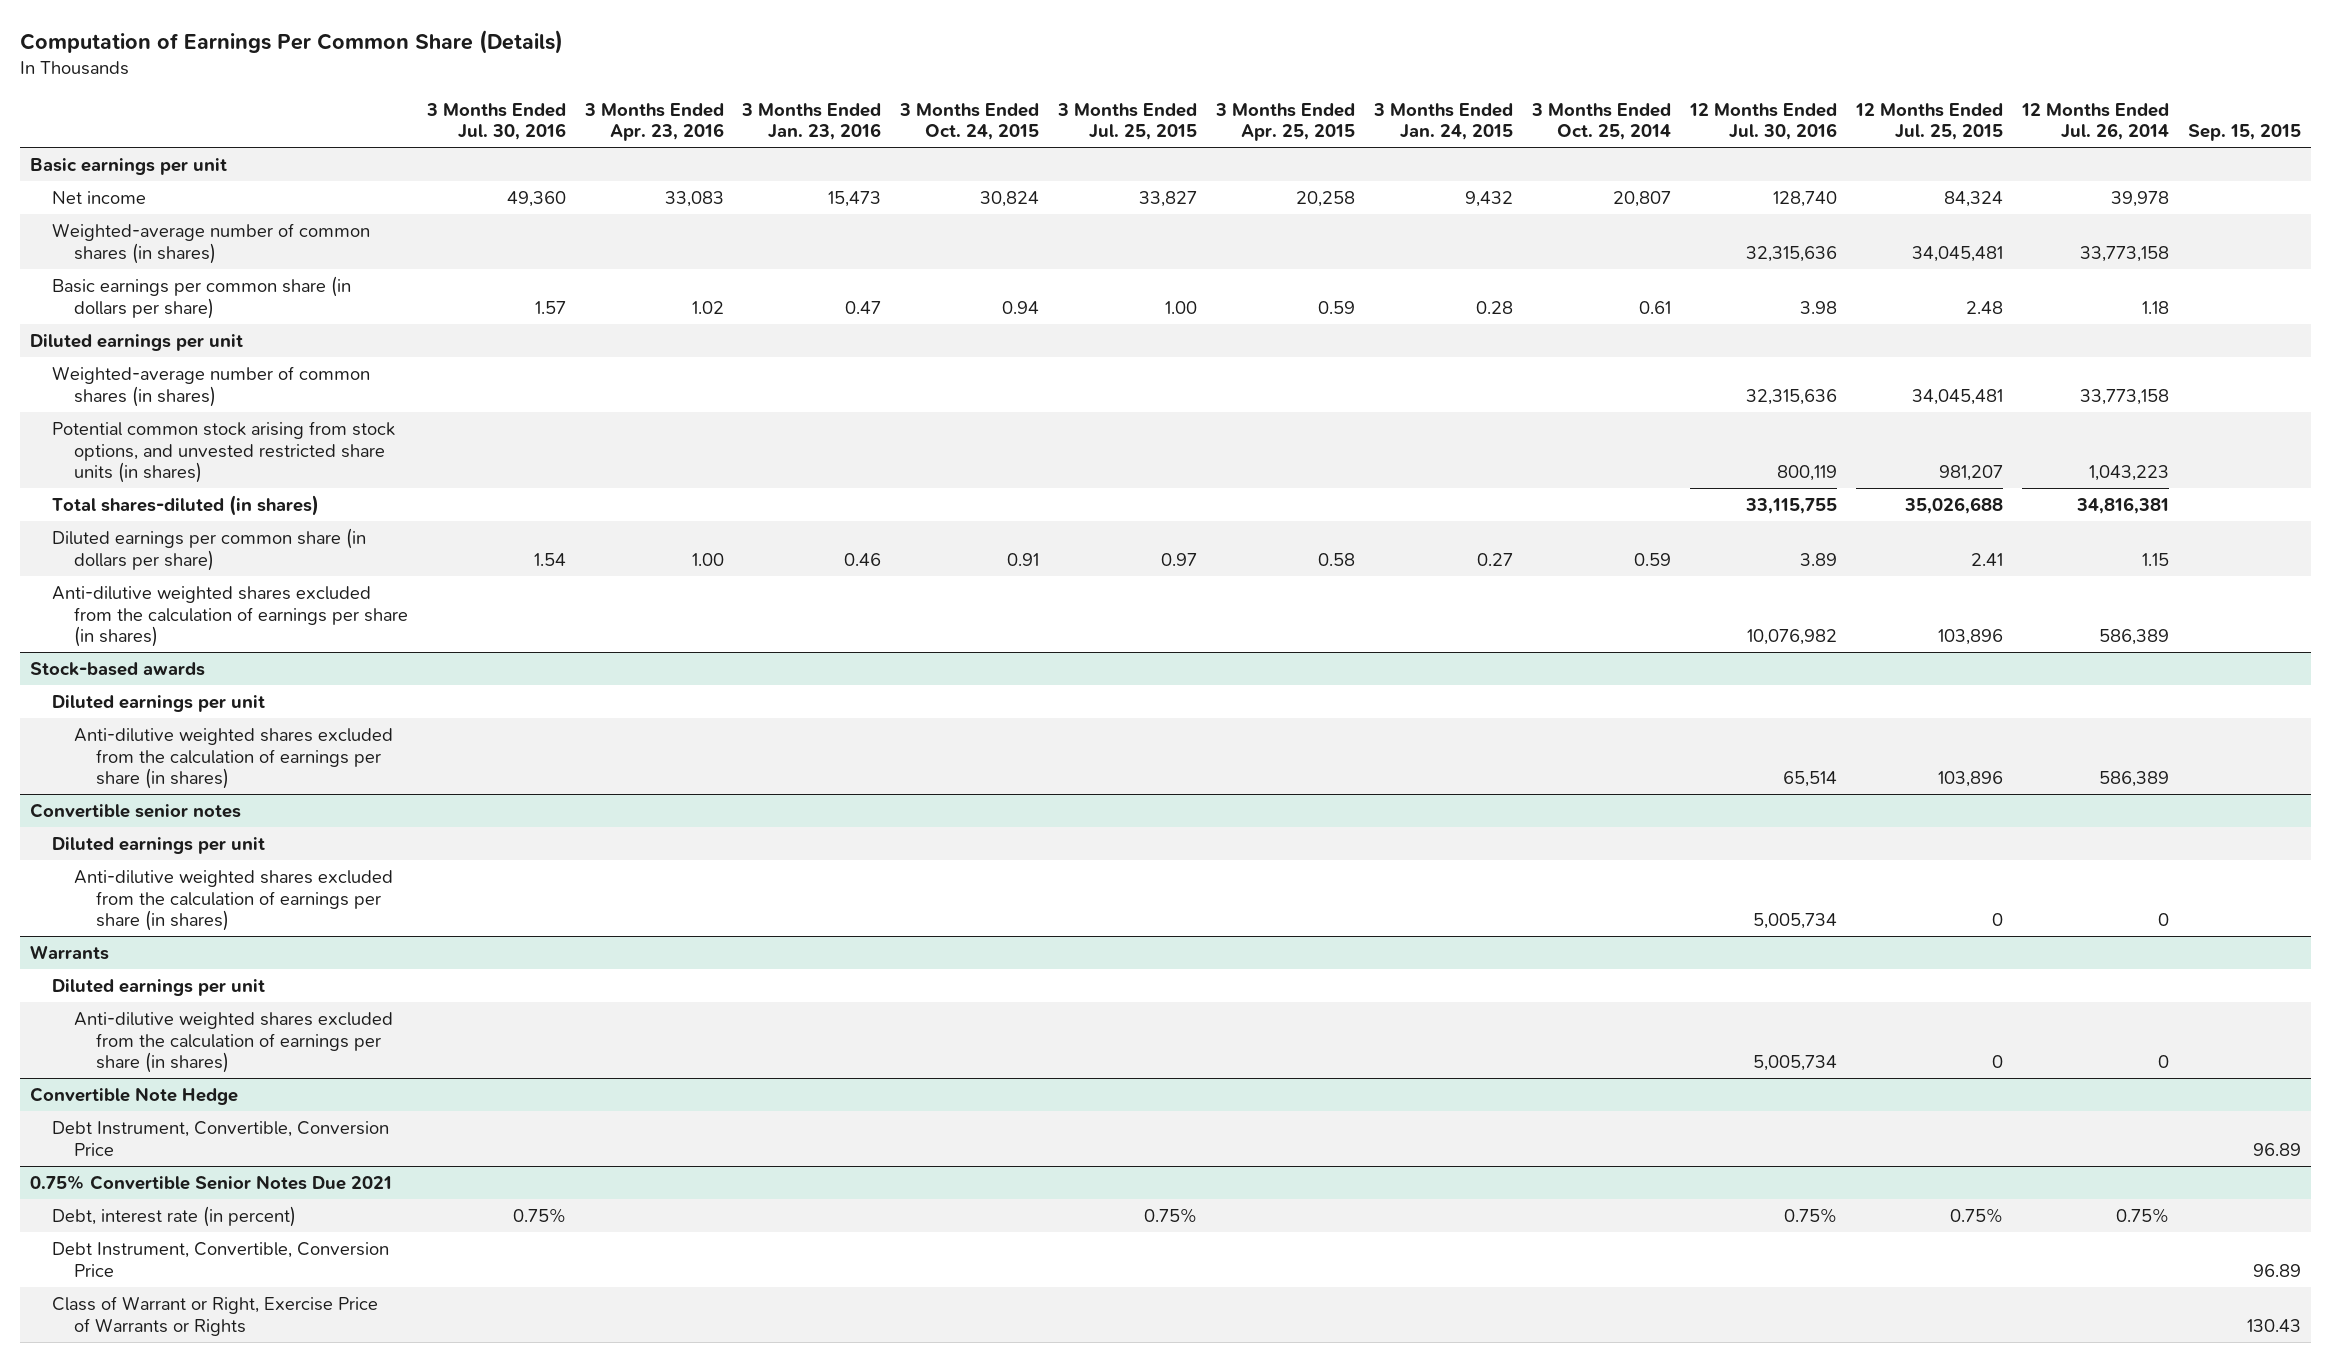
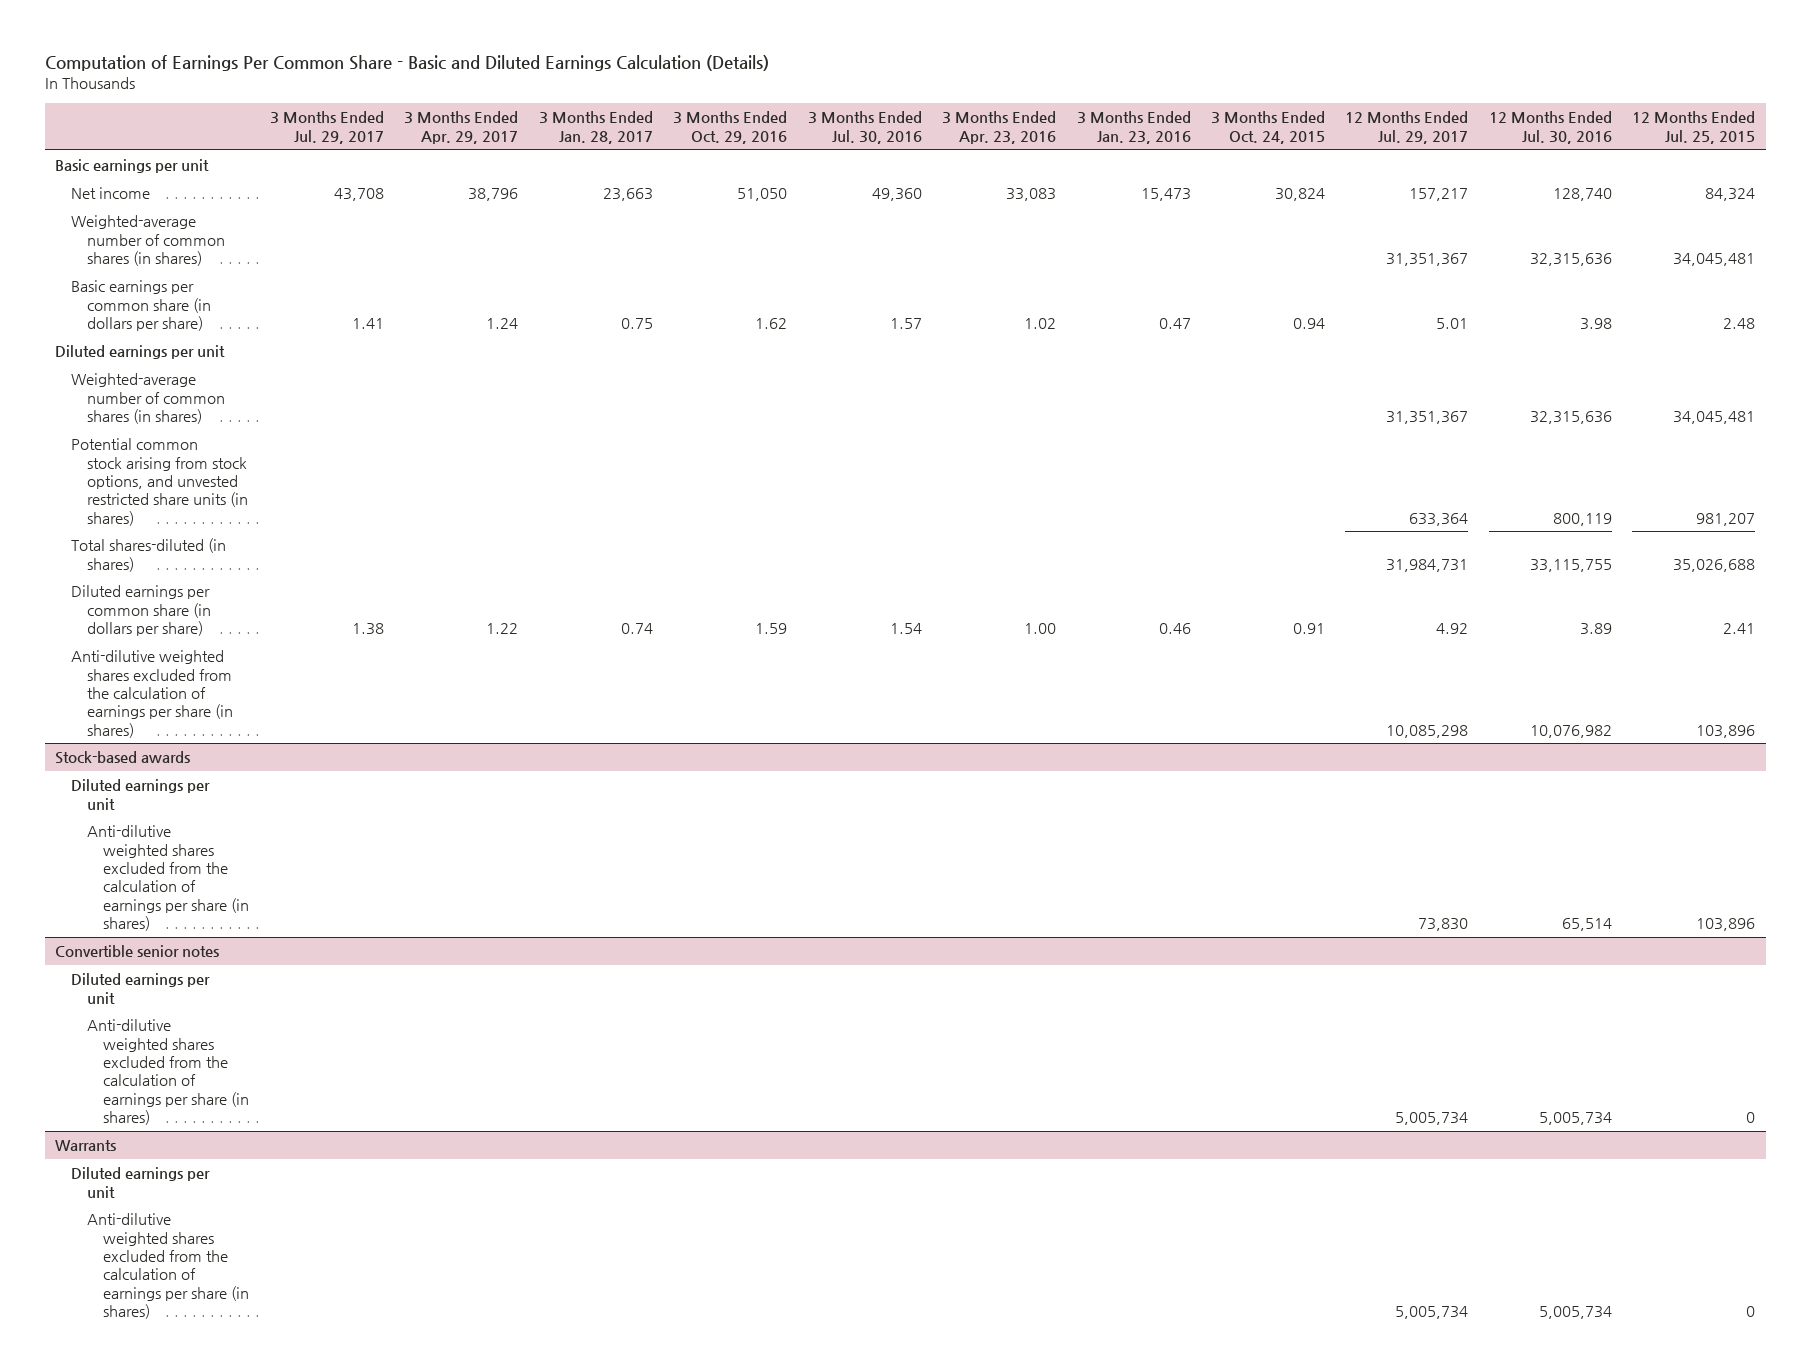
- Computation of Earnings Per Common Share (Details)
+ Computation of Earnings Per Common Share - Basic and Diluted Earnings Calculation (Details)
- | 3 Months Ended Jul. 30, 2016 | 3 Months Ended Apr. 23, 2016 | 3 Months Ended Jan. 23, 2016 | 3 Months Ended Oct. 24, 2015 | 3 Months Ended Jul. 25, 2015 | 3 Months Ended Apr. 25, 2015 | 3 Months Ended Jan. 24, 2015 | 3 Months Ended Oct. 25, 2014 | 12 Months Ended Jul. 30, 2016 | 12 Months Ended Jul. 25, 2015 | 12 Months Ended Jul. 26, 2014 | Sep. 15, 2015
+ | 3 Months Ended Jul. 29, 2017 | 3 Months Ended Apr. 29, 2017 | 3 Months Ended Jan. 28, 2017 | 3 Months Ended Oct. 29, 2016 | 3 Months Ended Jul. 30, 2016 | 3 Months Ended Apr. 23, 2016 | 3 Months Ended Jan. 23, 2016 | 3 Months Ended Oct. 24, 2015 | 12 Months Ended Jul. 29, 2017 | 12 Months Ended Jul. 30, 2016 | 12 Months Ended Jul. 25, 2015
- Convertible Note Hedge
- Debt Instrument, Convertible, Conversion Price | | | | | | | | | | | | 96.89
- 0.75% Convertible Senior Notes Due 2021
- Debt, interest rate (in percent) | 0.75% | | | | 0.75% | | | | 0.75% | 0.75% | 0.75% |
- Debt Instrument, Convertible, Conversion Price | | | | | | | | | | | | 96.89
- Class of Warrant or Right, Exercise Price of Warrants or Rights | | | | | | | | | | | | 130.43

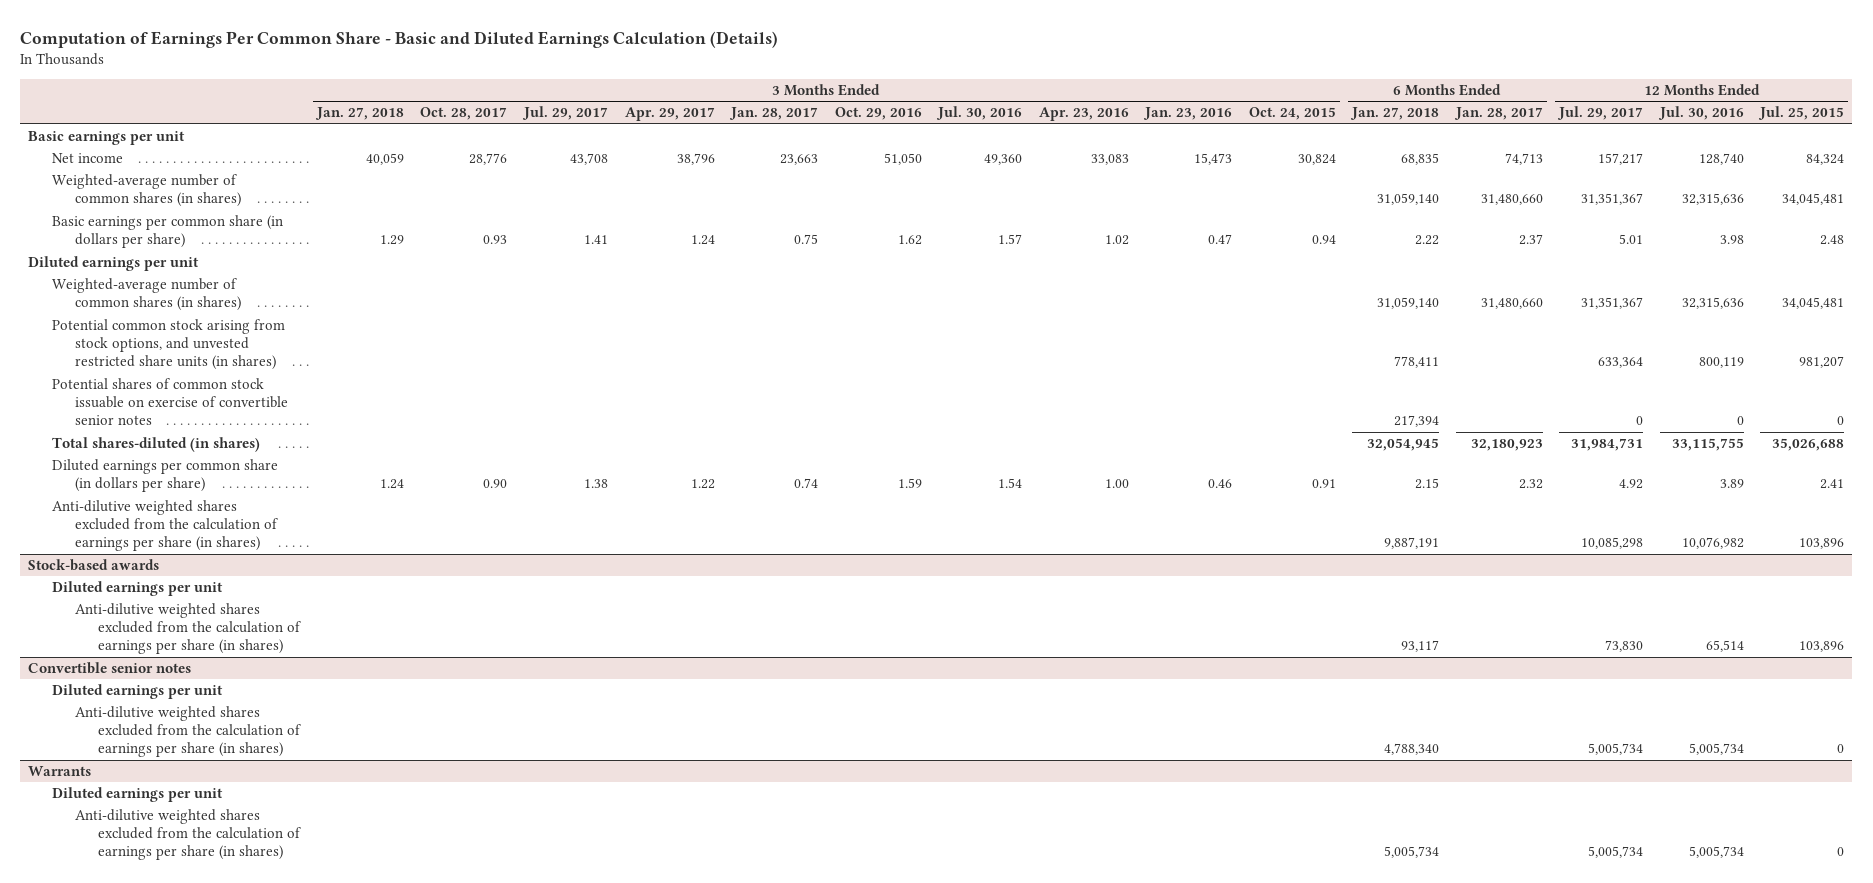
- | 3 Months Ended Jul. 29, 2017 | 3 Months Ended Apr. 29, 2017 | 3 Months Ended Jan. 28, 2017 | 3 Months Ended Oct. 29, 2016 | 3 Months Ended Jul. 30, 2016 | 3 Months Ended Apr. 23, 2016 | 3 Months Ended Jan. 23, 2016 | 3 Months Ended Oct. 24, 2015 | 12 Months Ended Jul. 29, 2017 | 12 Months Ended Jul. 30, 2016 | 12 Months Ended Jul. 25, 2015
+ | 3 Months Ended Jan. 27, 2018 | 3 Months Ended Oct. 28, 2017 | 3 Months Ended Jul. 29, 2017 | 3 Months Ended Apr. 29, 2017 | 3 Months Ended Jan. 28, 2017 | 3 Months Ended Oct. 29, 2016 | 3 Months Ended Jul. 30, 2016 | 3 Months Ended Apr. 23, 2016 | 3 Months Ended Jan. 23, 2016 | 3 Months Ended Oct. 24, 2015 | 6 Months Ended Jan. 27, 2018 | 6 Months Ended Jan. 28, 2017 | 12 Months Ended Jul. 29, 2017 | 12 Months Ended Jul. 30, 2016 | 12 Months Ended Jul. 25, 2015
+ Potential shares of common stock issuable on exercise of convertible senior notes | | | | | | | | | | | 217,394 | | 0 | 0 | 0

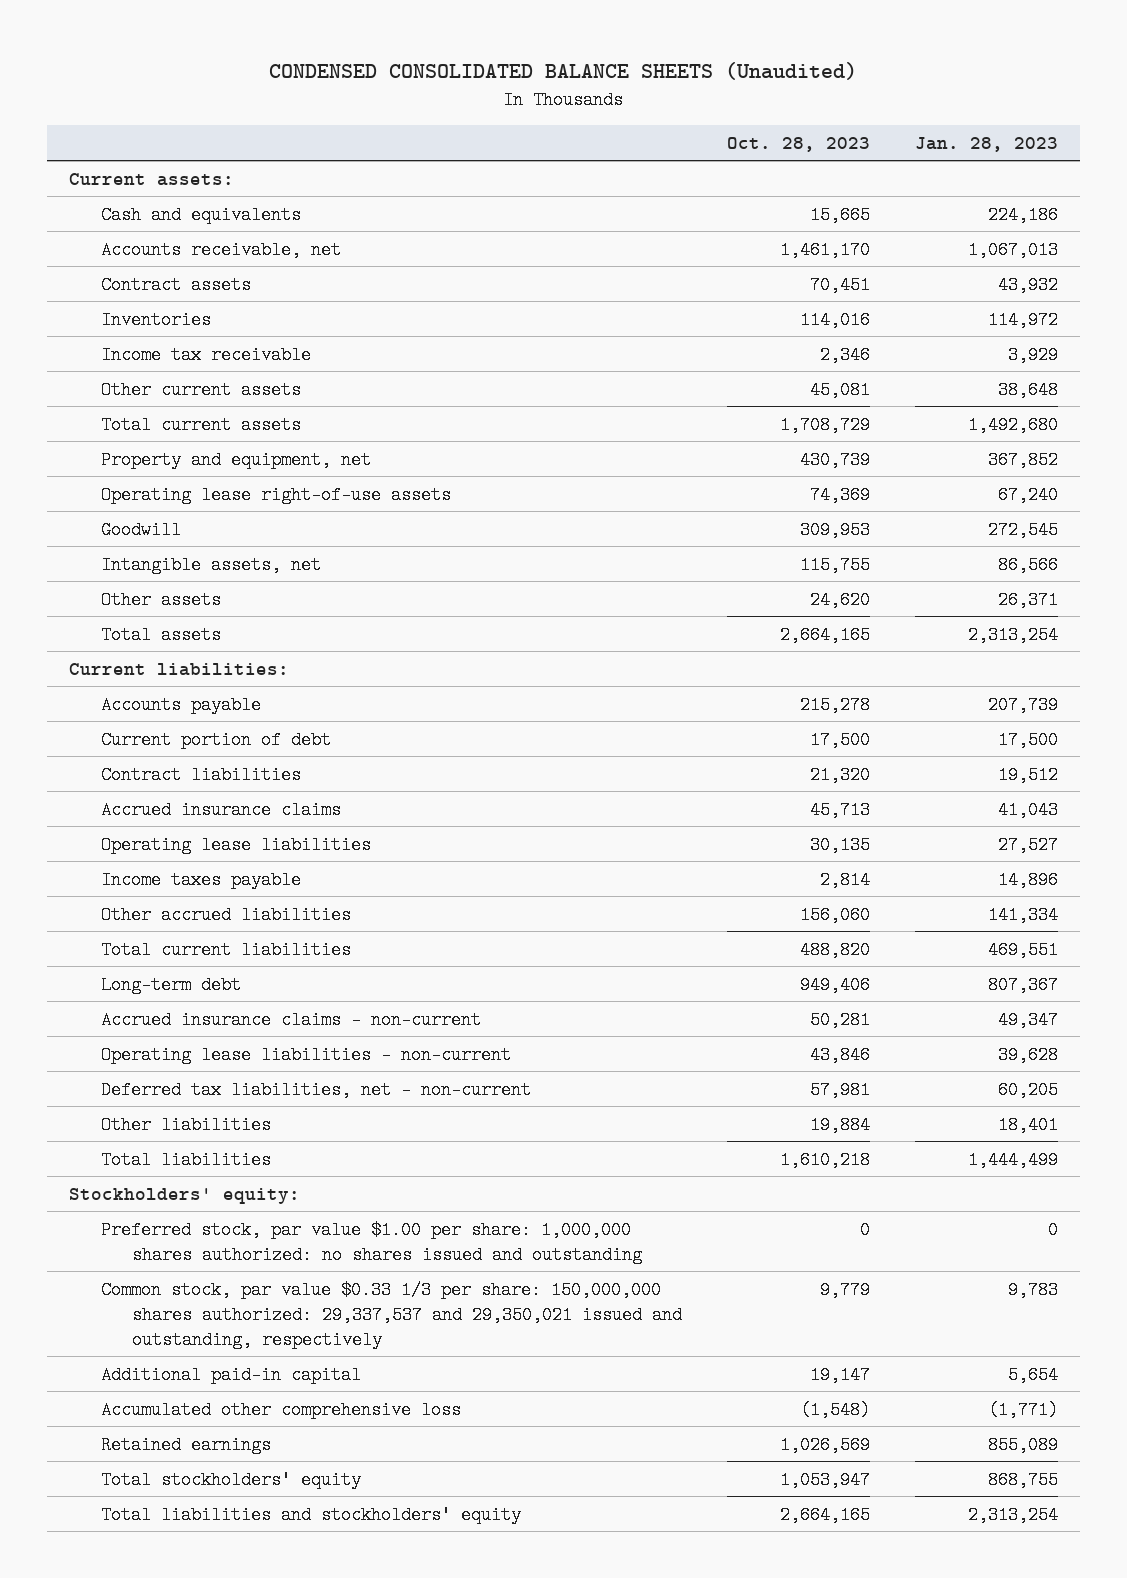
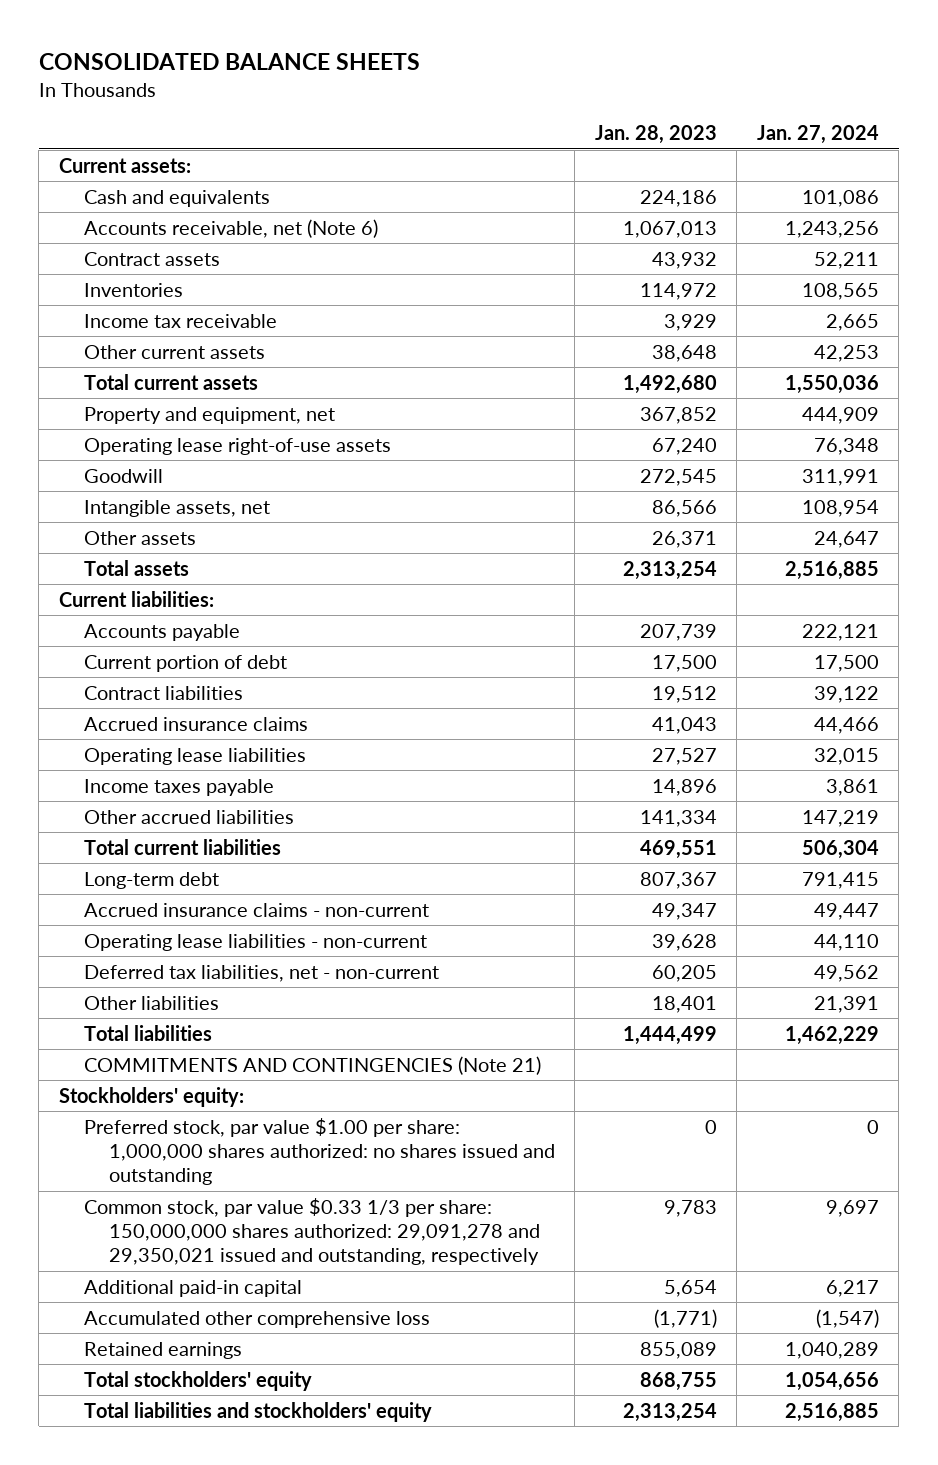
- CONDENSED CONSOLIDATED BALANCE SHEETS (Unaudited)
+ CONSOLIDATED BALANCE SHEETS
- | Oct. 28, 2023 | Jan. 28, 2023
+ | Jan. 28, 2023 | Jan. 27, 2024
- Accounts receivable, net | 1,461,170 | 1,067,013
+ Accounts receivable, net (Note 6) | 1,067,013 | 1,243,256
+ COMMITMENTS AND CONTINGENCIES (Note 21)
- Common stock, par value $0.33 1/3 per share: 150,000,000 shares authorized: 29,337,537 and 29,350,021 issued and outstanding, respectively | 9,779 | 9,783
+ Common stock, par value $0.33 1/3 per share: 150,000,000 shares authorized: 29,091,278 and 29,350,021 issued and outstanding, respectively | 9,783 | 9,697

